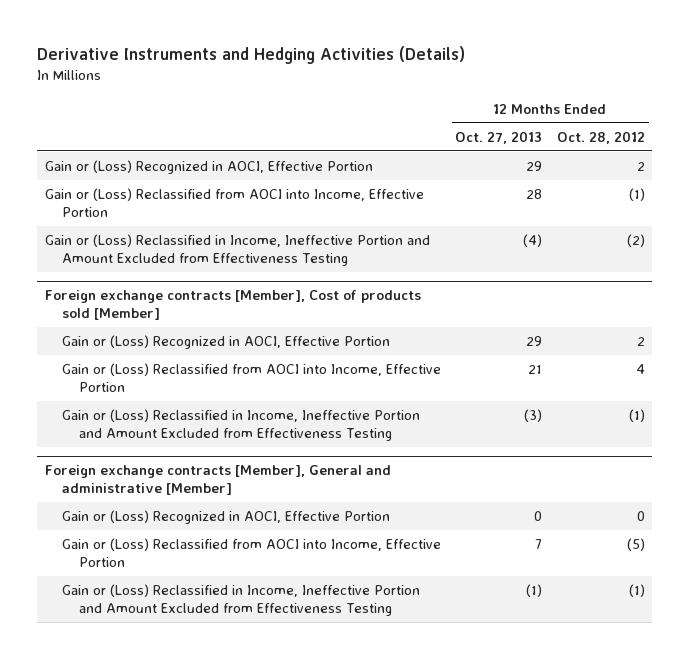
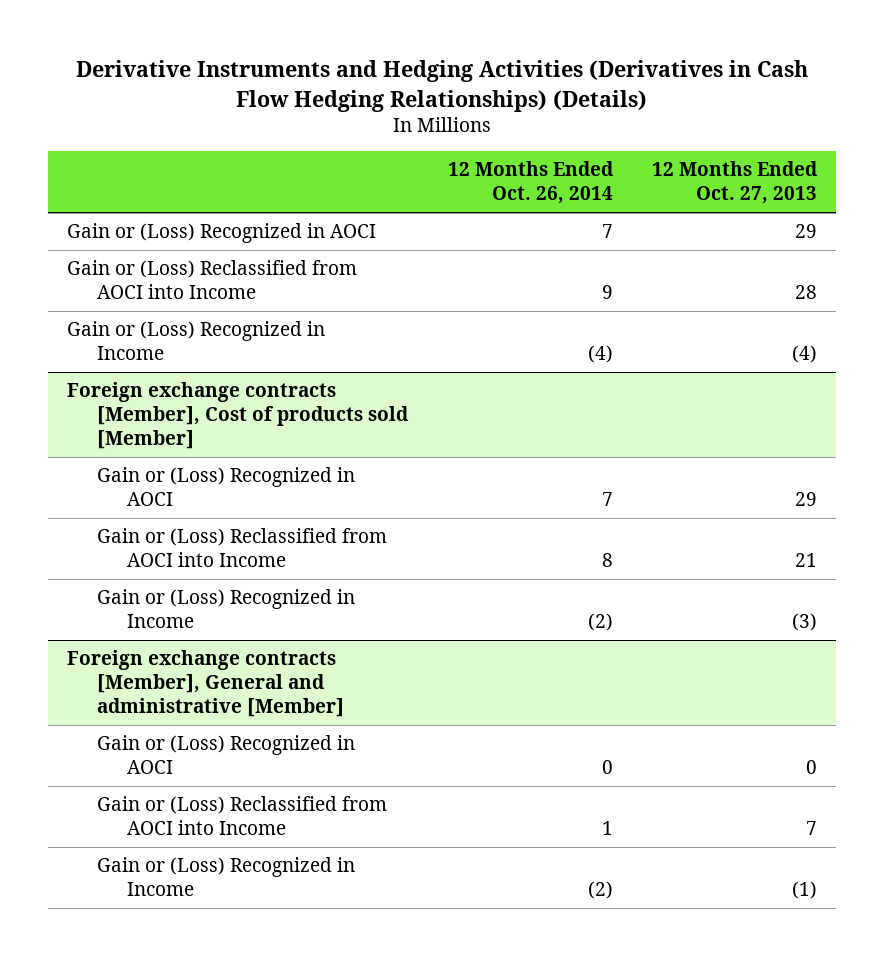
- Derivative Instruments and Hedging Activities (Details)
+ Derivative Instruments and Hedging Activities (Derivatives in Cash Flow Hedging Relationships) (Details)
- | 12 Months Ended Oct. 27, 2013 | 12 Months Ended Oct. 28, 2012
+ | 12 Months Ended Oct. 26, 2014 | 12 Months Ended Oct. 27, 2013
- Gain or (Loss) Recognized in AOCI, Effective Portion | 29 | 2
- Gain or (Loss) Reclassified from AOCI into Income, Effective Portion | 28 | (1)
- Gain or (Loss) Reclassified in Income, Ineffective Portion and Amount Excluded from Effectiveness Testing | (4) | (2)
+ Gain or (Loss) Recognized in AOCI | 7 | 29
+ Gain or (Loss) Reclassified from AOCI into Income | 9 | 28
+ Gain or (Loss) Recognized in Income | (4) | (4)
@ Foreign exchange contracts [Member], Cost of products sold [Member]
- Gain or (Loss) Recognized in AOCI, Effective Portion | 29 | 2
- Gain or (Loss) Reclassified from AOCI into Income, Effective Portion | 21 | 4
- Gain or (Loss) Reclassified in Income, Ineffective Portion and Amount Excluded from Effectiveness Testing | (3) | (1)
+ Gain or (Loss) Recognized in AOCI | 7 | 29
+ Gain or (Loss) Reclassified from AOCI into Income | 8 | 21
+ Gain or (Loss) Recognized in Income | (2) | (3)
@ Foreign exchange contracts [Member], General and administrative [Member]
- Gain or (Loss) Recognized in AOCI, Effective Portion | 0 | 0
- Gain or (Loss) Reclassified from AOCI into Income, Effective Portion | 7 | (5)
- Gain or (Loss) Reclassified in Income, Ineffective Portion and Amount Excluded from Effectiveness Testing | (1) | (1)
+ Gain or (Loss) Recognized in AOCI | 0 | 0
+ Gain or (Loss) Reclassified from AOCI into Income | 1 | 7
+ Gain or (Loss) Recognized in Income | (2) | (1)

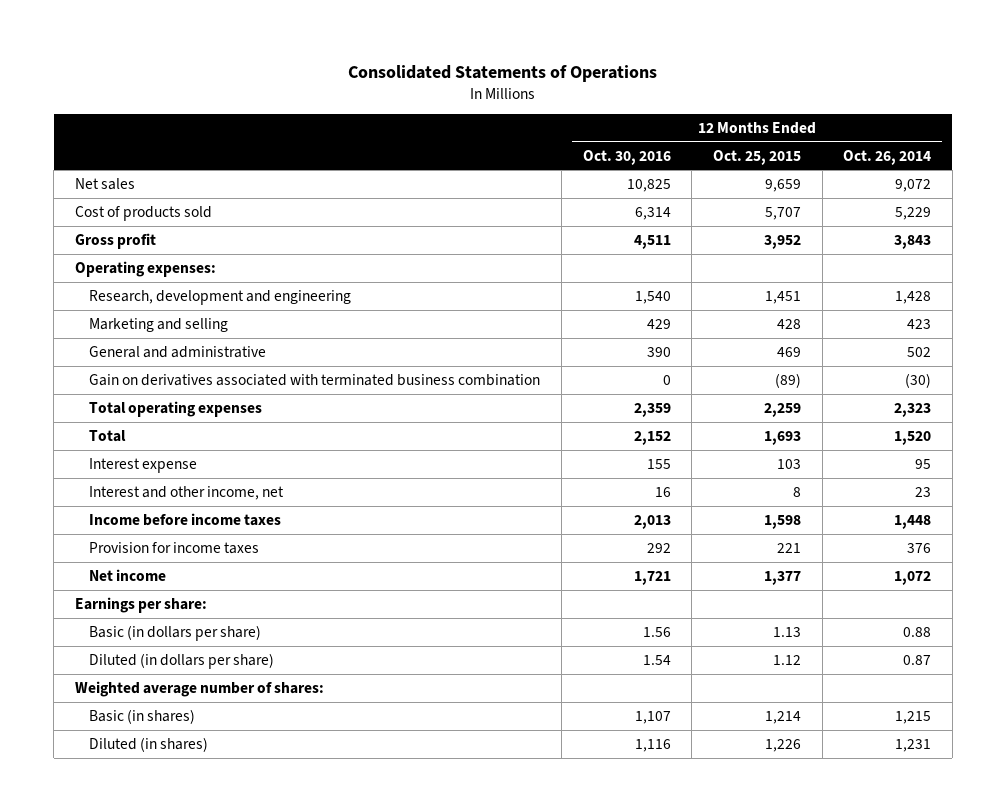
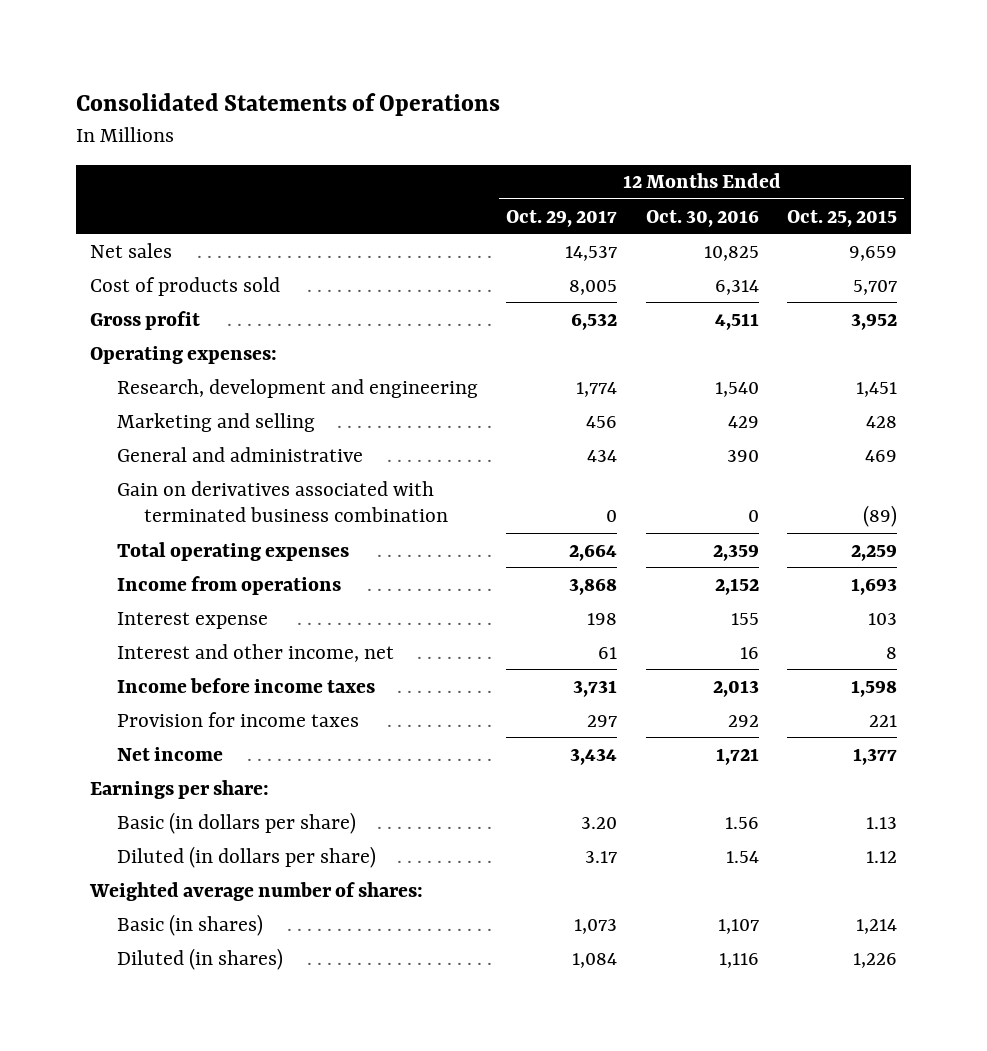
- | 12 Months Ended Oct. 30, 2016 | 12 Months Ended Oct. 25, 2015 | 12 Months Ended Oct. 26, 2014
+ | 12 Months Ended Oct. 29, 2017 | 12 Months Ended Oct. 30, 2016 | 12 Months Ended Oct. 25, 2015
- Total | 2,152 | 1,693 | 1,520
+ Income from operations | 3,868 | 2,152 | 1,693

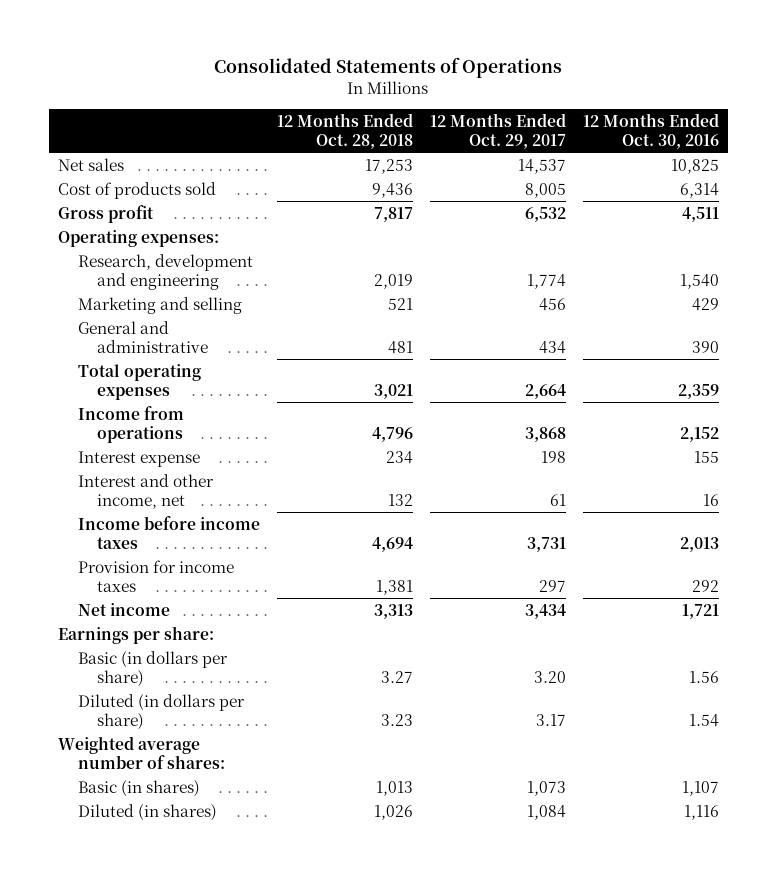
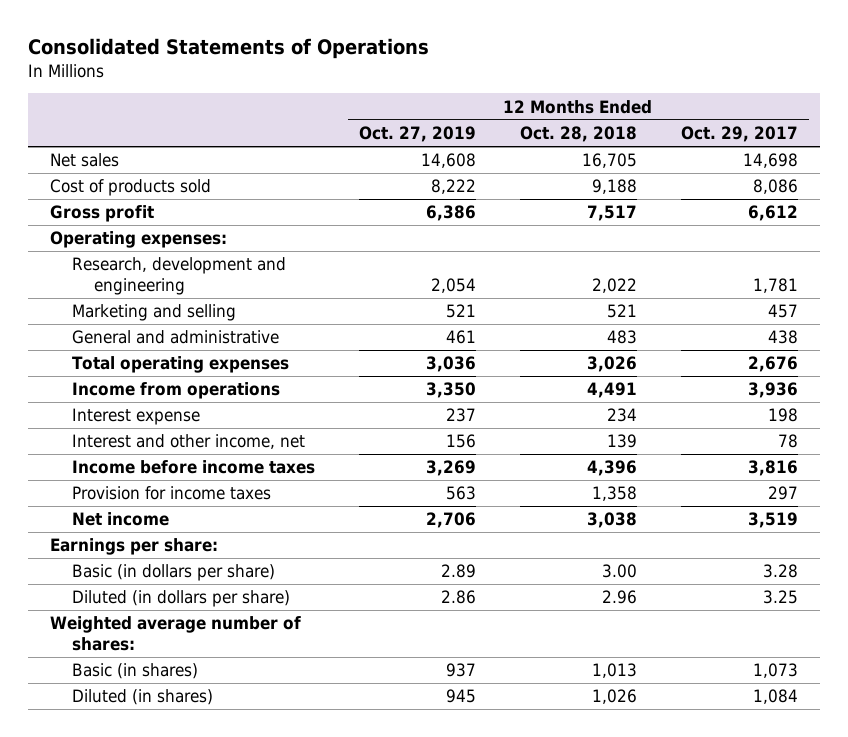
- | 12 Months Ended Oct. 28, 2018 | 12 Months Ended Oct. 29, 2017 | 12 Months Ended Oct. 30, 2016
+ | 12 Months Ended Oct. 27, 2019 | 12 Months Ended Oct. 28, 2018 | 12 Months Ended Oct. 29, 2017
- Net sales | 17,253 | 14,537 | 10,825
- Cost of products sold | 9,436 | 8,005 | 6,314
- Gross profit | 7,817 | 6,532 | 4,511
+ Net sales | 14,608 | 16,705 | 14,698
+ Cost of products sold | 8,222 | 9,188 | 8,086
+ Gross profit | 6,386 | 7,517 | 6,612
- Research, development and engineering | 2,019 | 1,774 | 1,540
- Marketing and selling | 521 | 456 | 429
- General and administrative | 481 | 434 | 390
- Total operating expenses | 3,021 | 2,664 | 2,359
- Income from operations | 4,796 | 3,868 | 2,152
+ Research, development and engineering | 2,054 | 2,022 | 1,781
+ Marketing and selling | 521 | 521 | 457
+ General and administrative | 461 | 483 | 438
+ Total operating expenses | 3,036 | 3,026 | 2,676
+ Income from operations | 3,350 | 4,491 | 3,936
- Interest and other income, net | 132 | 61 | 16
- Income before income taxes | 4,694 | 3,731 | 2,013
- Provision for income taxes | 1,381 | 297 | 292
- Net income | 3,313 | 3,434 | 1,721
+ Interest and other income, net | 156 | 139 | 78
+ Income before income taxes | 3,269 | 4,396 | 3,816
+ Provision for income taxes | 563 | 1,358 | 297
+ Net income | 2,706 | 3,038 | 3,519
- Basic (in dollars per share) | 3.27 | 3.20 | 1.56
- Diluted (in dollars per share) | 3.23 | 3.17 | 1.54
+ Basic (in dollars per share) | 2.89 | 3.00 | 3.28
+ Diluted (in dollars per share) | 2.86 | 2.96 | 3.25

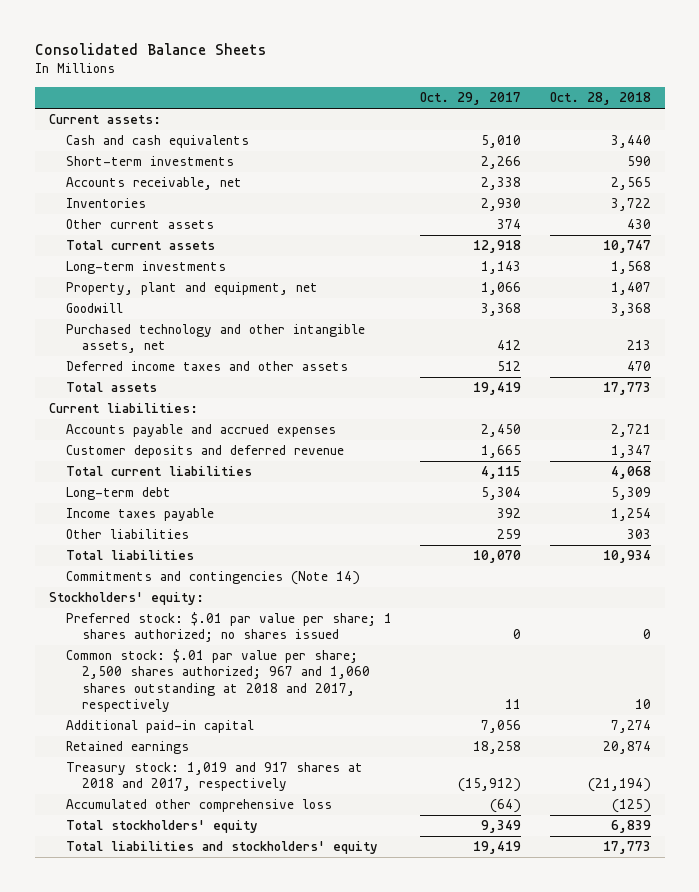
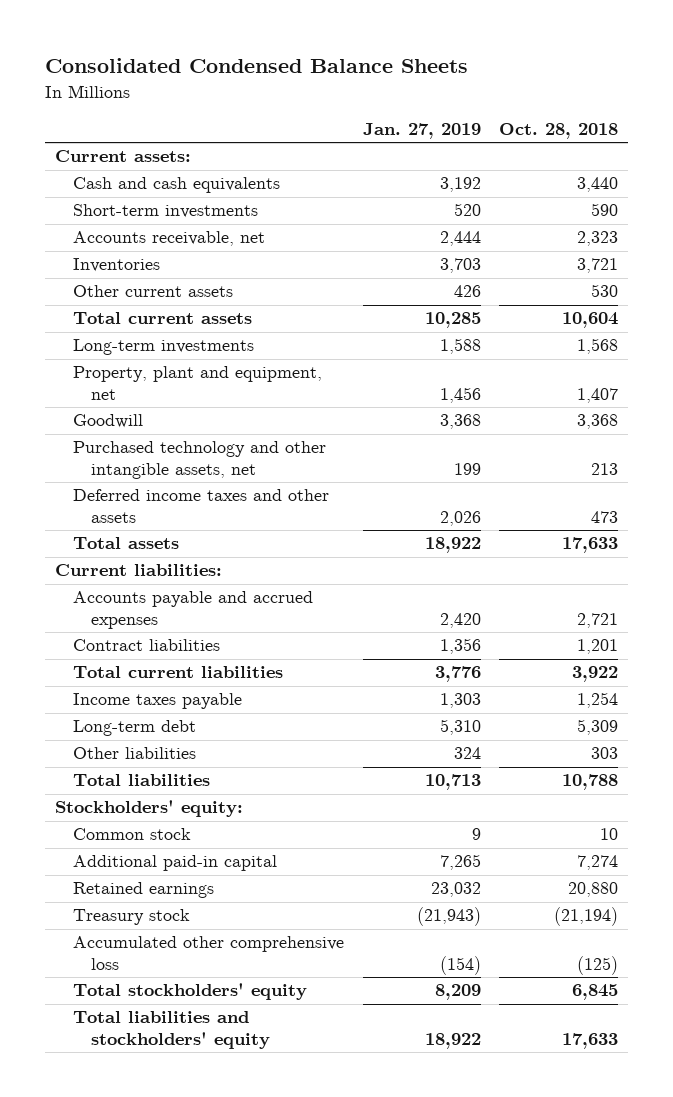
- Consolidated Balance Sheets
+ Consolidated Condensed Balance Sheets
- | Oct. 29, 2017 | Oct. 28, 2018
+ | Jan. 27, 2019 | Oct. 28, 2018
- Accounts receivable, net | 2,338 | 2,565
- Inventories | 2,930 | 3,722
- Other current assets | 374 | 430
- Total current assets | 12,918 | 10,747
+ Accounts receivable, net | 2,444 | 2,323
+ Inventories | 3,703 | 3,721
+ Other current assets | 426 | 530
+ Total current assets | 10,285 | 10,604
- Deferred income taxes and other assets | 512 | 470
- Total assets | 19,419 | 17,773
+ Deferred income taxes and other assets | 2,026 | 473
+ Total assets | 18,922 | 17,633
- Customer deposits and deferred revenue | 1,665 | 1,347
- Total current liabilities | 4,115 | 4,068
+ Contract liabilities | 1,356 | 1,201
+ Total current liabilities | 3,776 | 3,922
moved down: Long-term debt | 5,310 | 5,309
- Total liabilities | 10,070 | 10,934
- Commitments and contingencies (Note 14)
+ Total liabilities | 10,713 | 10,788
- Preferred stock: $.01 par value per share; 1 shares authorized; no shares issued | 0 | 0
- Common stock: $.01 par value per share; 2,500 shares authorized; 967 and 1,060 shares outstanding at 2018 and 2017, respectively | 11 | 10
+ Common stock | 9 | 10
- Retained earnings | 18,258 | 20,874
- Treasury stock: 1,019 and 917 shares at 2018 and 2017, respectively | (15,912) | (21,194)
+ Retained earnings | 23,032 | 20,880
+ Treasury stock | (21,943) | (21,194)
- Total stockholders' equity | 9,349 | 6,839
- Total liabilities and stockholders' equity | 19,419 | 17,773
+ Total stockholders' equity | 8,209 | 6,845
+ Total liabilities and stockholders' equity | 18,922 | 17,633

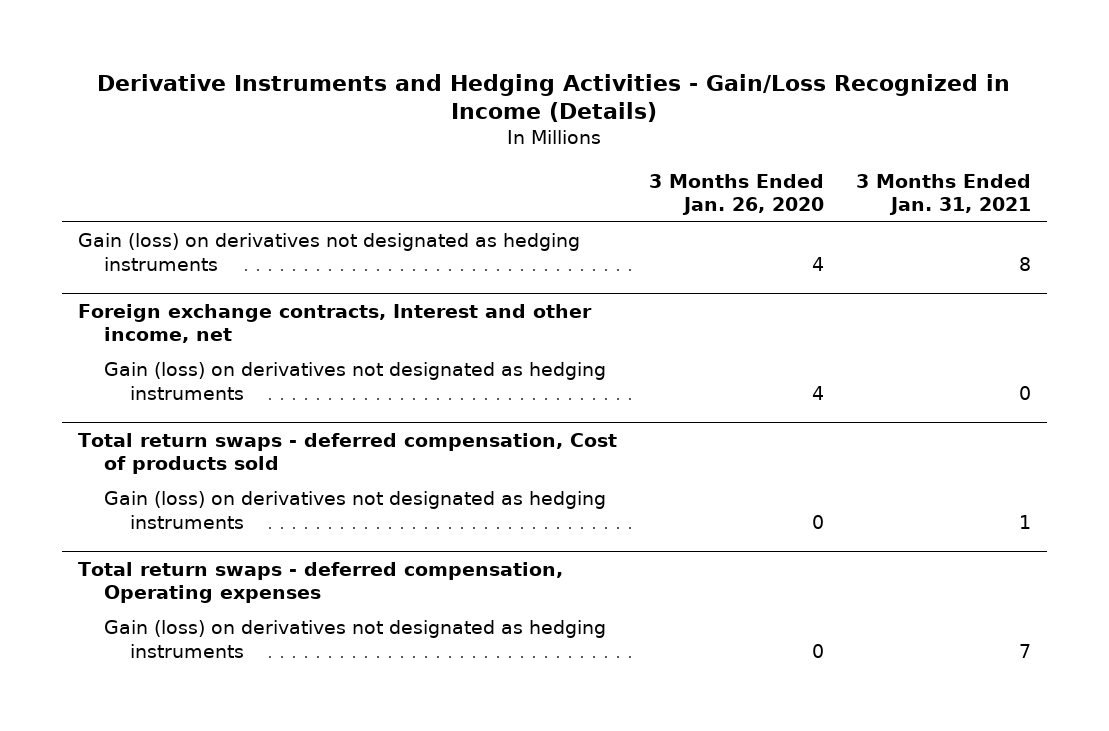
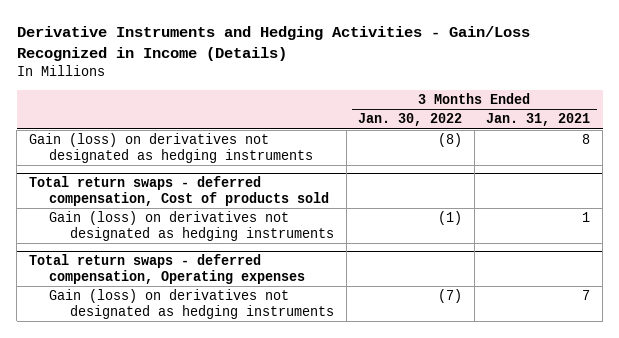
- | 3 Months Ended Jan. 26, 2020 | 3 Months Ended Jan. 31, 2021
+ | 3 Months Ended Jan. 30, 2022 | 3 Months Ended Jan. 31, 2021
- Foreign exchange contracts, Interest and other income, net
- Gain (loss) on derivatives not designated as hedging instruments | 4 | 0

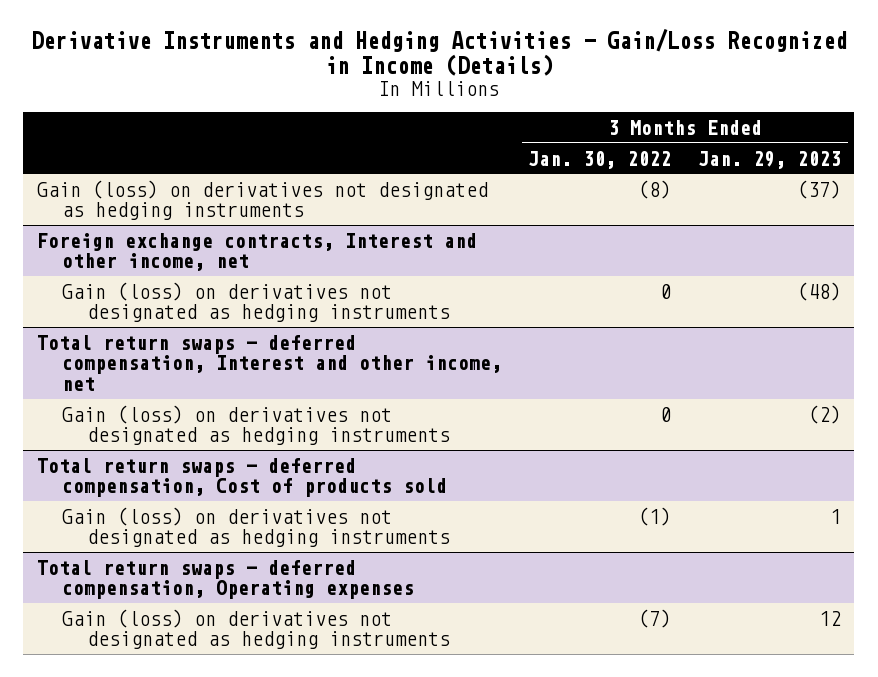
- | 3 Months Ended Jan. 30, 2022 | 3 Months Ended Jan. 31, 2021
+ | 3 Months Ended Jan. 30, 2022 | 3 Months Ended Jan. 29, 2023
+ Foreign exchange contracts, Interest and other income, net
+ Gain (loss) on derivatives not designated as hedging instruments | 0 | (48)
+ Total return swaps - deferred compensation, Interest and other income, net
+ Gain (loss) on derivatives not designated as hedging instruments | 0 | (2)

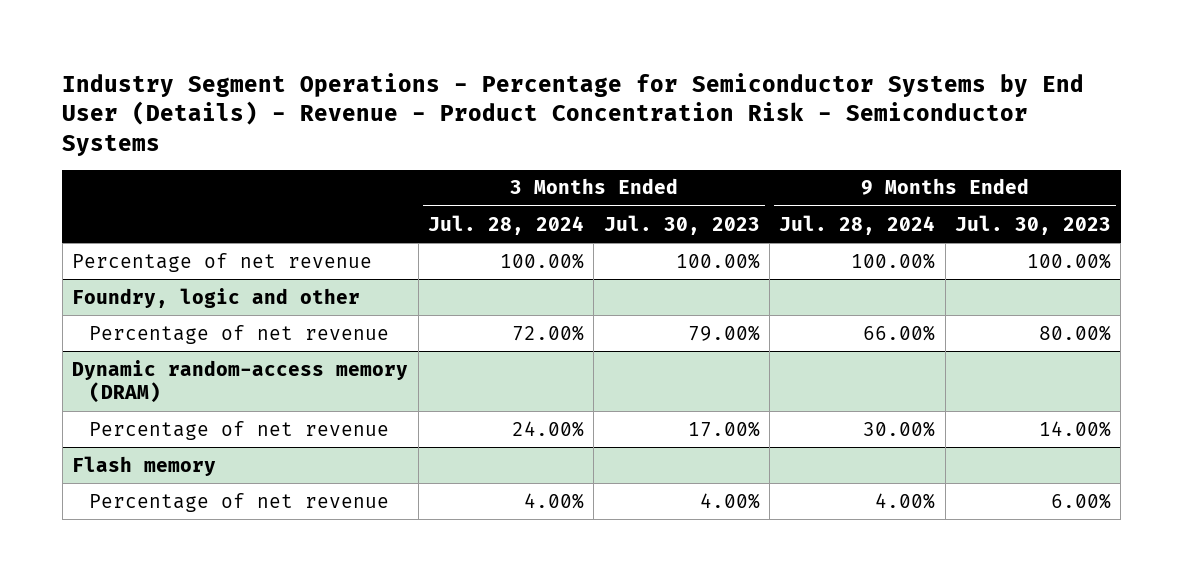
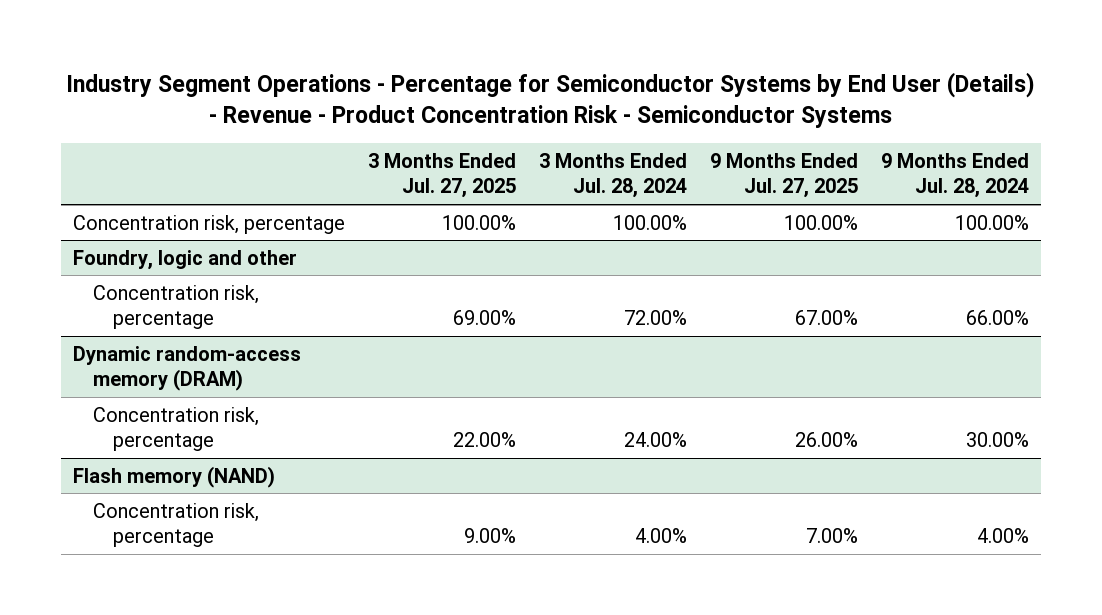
- | 3 Months Ended Jul. 28, 2024 | 3 Months Ended Jul. 30, 2023 | 9 Months Ended Jul. 28, 2024 | 9 Months Ended Jul. 30, 2023
+ | 3 Months Ended Jul. 27, 2025 | 3 Months Ended Jul. 28, 2024 | 9 Months Ended Jul. 27, 2025 | 9 Months Ended Jul. 28, 2024
- Percentage of net revenue | 100.00% | 100.00% | 100.00% | 100.00%
+ Concentration risk, percentage | 100.00% | 100.00% | 100.00% | 100.00%
@ Foundry, logic and other
- Percentage of net revenue | 72.00% | 79.00% | 66.00% | 80.00%
+ Concentration risk, percentage | 69.00% | 72.00% | 67.00% | 66.00%
@ Dynamic random-access memory (DRAM)
- Percentage of net revenue | 24.00% | 17.00% | 30.00% | 14.00%
- Flash memory
- Percentage of net revenue | 4.00% | 4.00% | 4.00% | 6.00%
@ Dynamic random-access memory (DRAM)
+ Concentration risk, percentage | 22.00% | 24.00% | 26.00% | 30.00%
+ Flash memory (NAND)
+ Concentration risk, percentage | 9.00% | 4.00% | 7.00% | 4.00%

